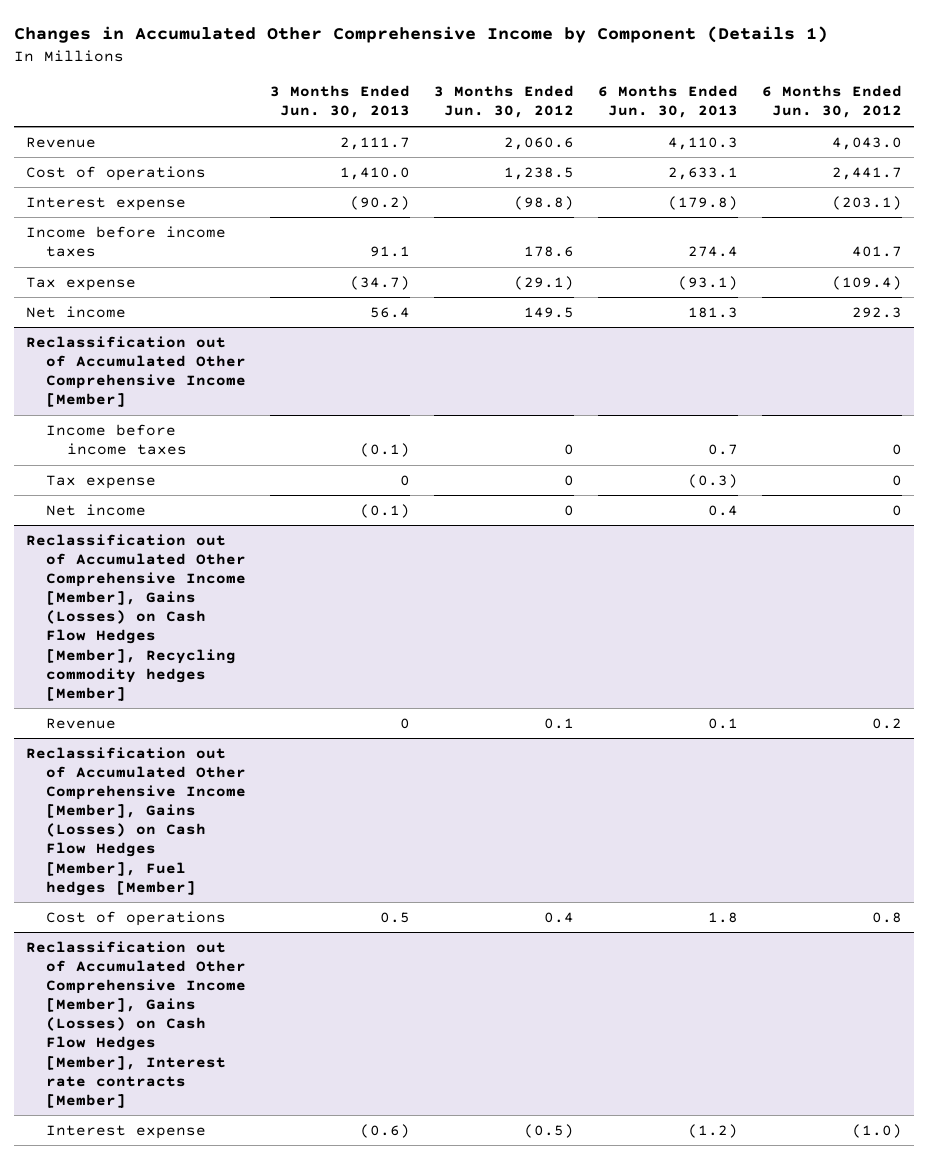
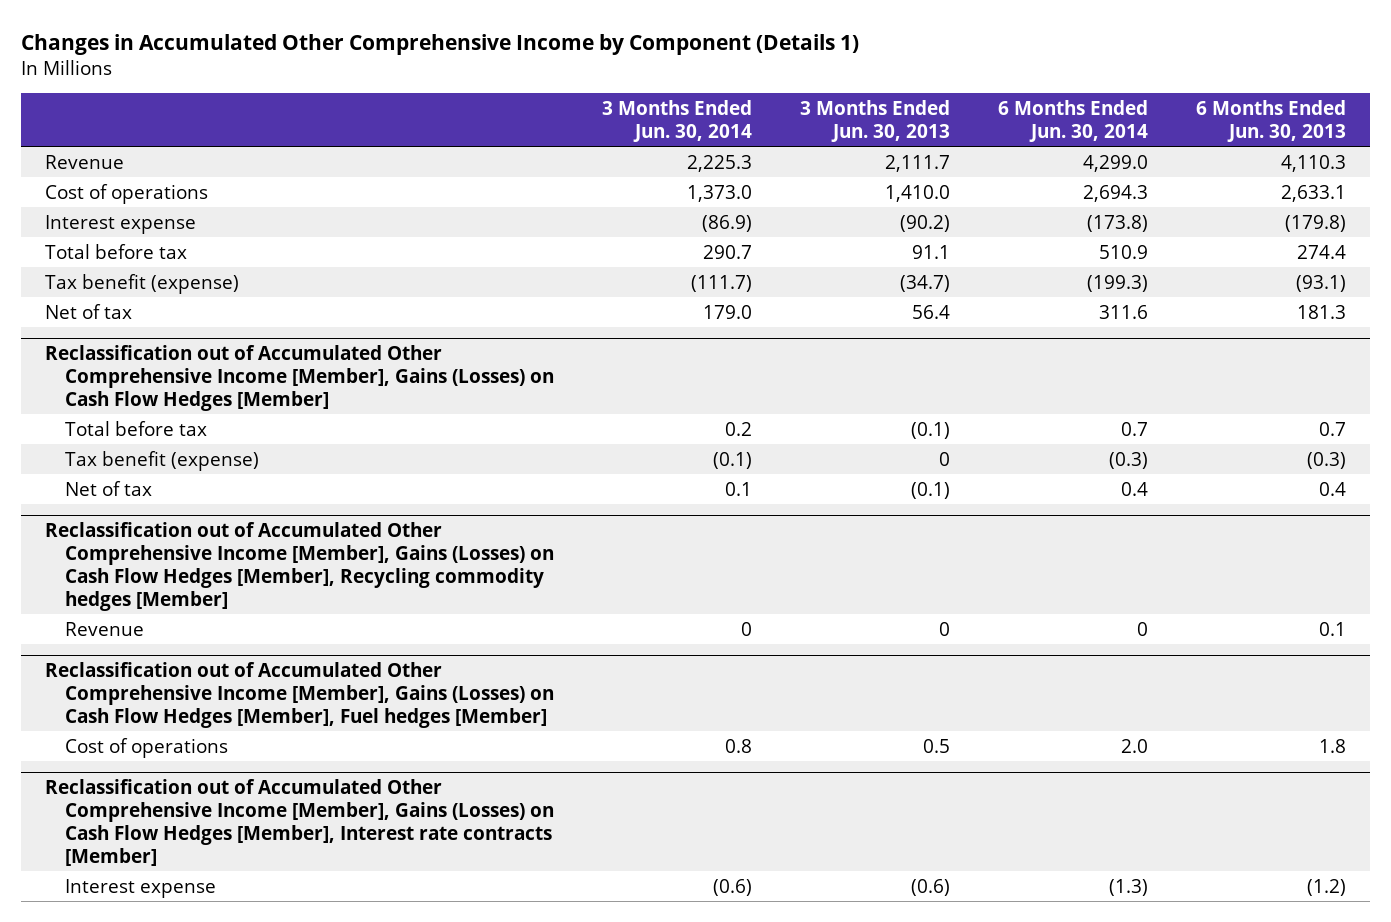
- | 3 Months Ended Jun. 30, 2013 | 3 Months Ended Jun. 30, 2012 | 6 Months Ended Jun. 30, 2013 | 6 Months Ended Jun. 30, 2012
+ | 3 Months Ended Jun. 30, 2014 | 3 Months Ended Jun. 30, 2013 | 6 Months Ended Jun. 30, 2014 | 6 Months Ended Jun. 30, 2013
- Income before income taxes | 91.1 | 178.6 | 274.4 | 401.7
- Tax expense | (34.7) | (29.1) | (93.1) | (109.4)
- Net income | 56.4 | 149.5 | 181.3 | 292.3
- Reclassification out of Accumulated Other Comprehensive Income [Member]
- Income before income taxes | (0.1) | 0 | 0.7 | 0
- Tax expense | 0 | 0 | (0.3) | 0
- Net income | (0.1) | 0 | 0.4 | 0
+ Total before tax | 290.7 | 91.1 | 510.9 | 274.4
+ Tax benefit (expense) | (111.7) | (34.7) | (199.3) | (93.1)
+ Net of tax | 179.0 | 56.4 | 311.6 | 181.3
+ Reclassification out of Accumulated Other Comprehensive Income [Member], Gains (Losses) on Cash Flow Hedges [Member]
+ Total before tax | 0.2 | (0.1) | 0.7 | 0.7
+ Tax benefit (expense) | (0.1) | 0 | (0.3) | (0.3)
+ Net of tax | 0.1 | (0.1) | 0.4 | 0.4

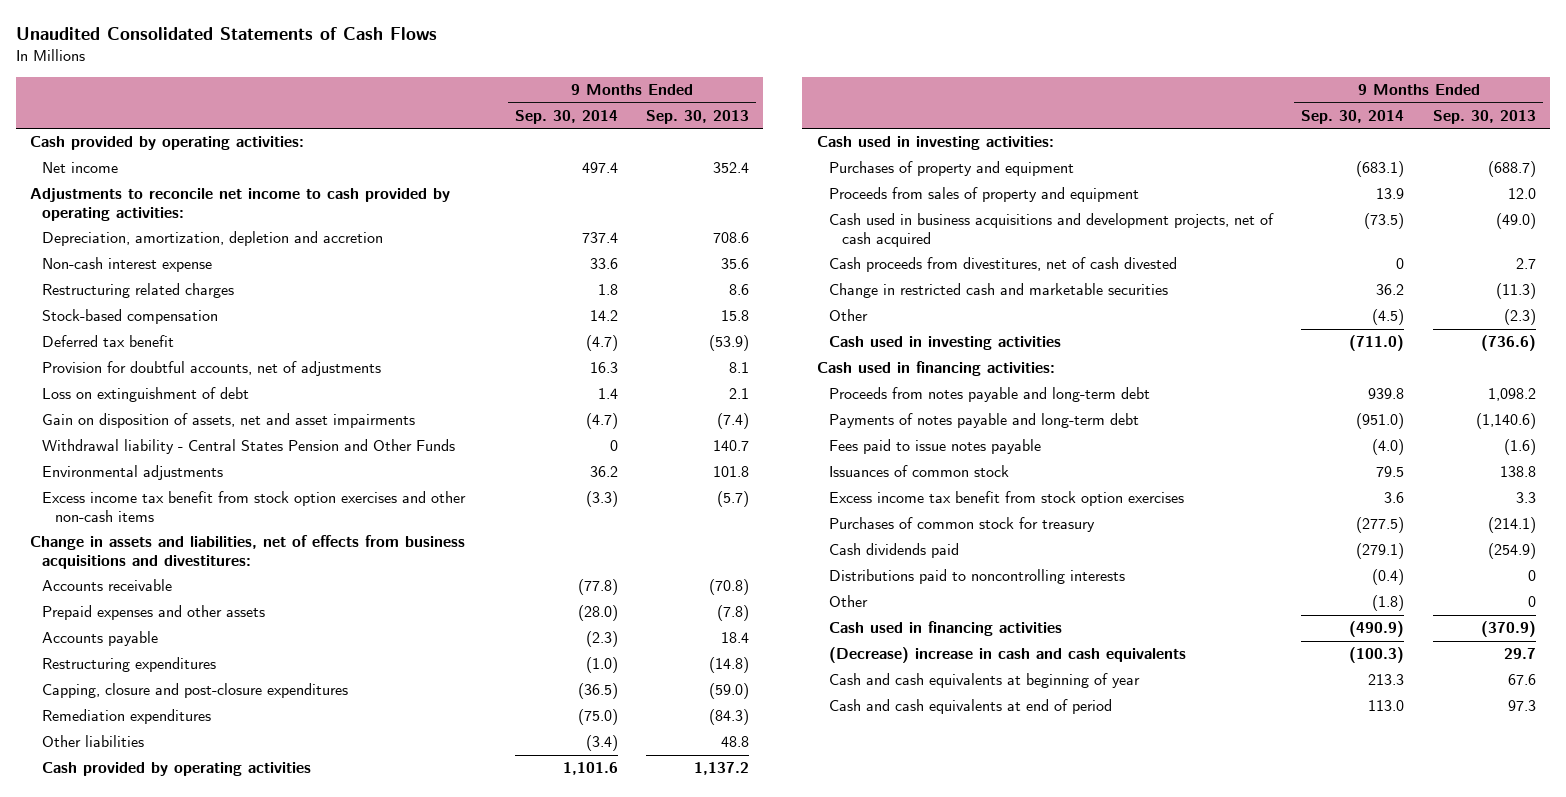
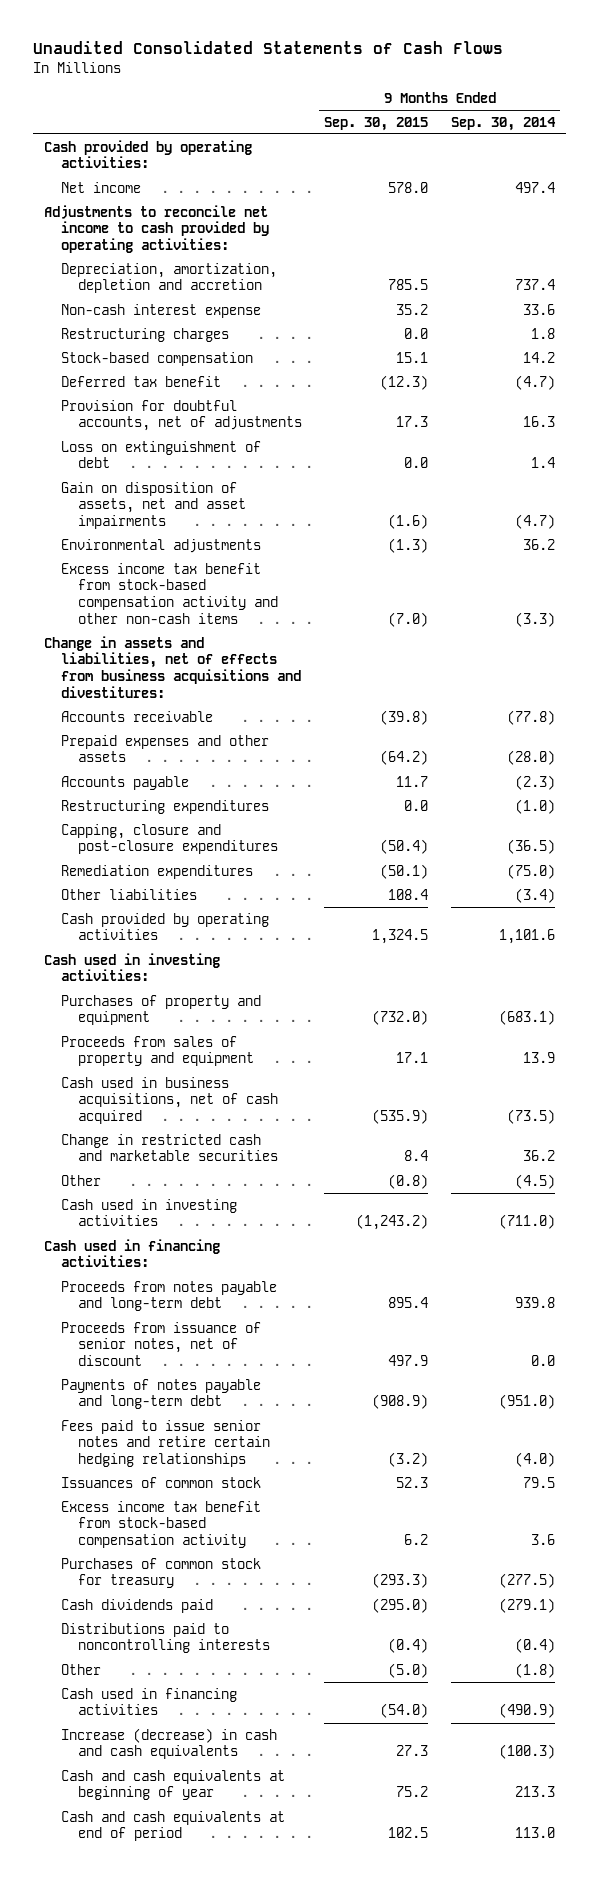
- | 9 Months Ended Sep. 30, 2014 | 9 Months Ended Sep. 30, 2013
+ | 9 Months Ended Sep. 30, 2015 | 9 Months Ended Sep. 30, 2014
- Restructuring related charges | 1.8 | 8.6
+ Restructuring charges | 0.0 | 1.8
- Withdrawal liability - Central States Pension and Other Funds | 0 | 140.7
- Excess income tax benefit from stock option exercises and other non-cash items | (3.3) | (5.7)
+ Excess income tax benefit from stock-based compensation activity and other non-cash items | (7.0) | (3.3)
- Cash used in business acquisitions and development projects, net of cash acquired | (73.5) | (49.0)
- Cash proceeds from divestitures, net of cash divested | 0 | 2.7
+ Cash used in business acquisitions, net of cash acquired | (535.9) | (73.5)
+ Proceeds from issuance of senior notes, net of discount | 497.9 | 0.0
- Fees paid to issue notes payable | (4.0) | (1.6)
+ Fees paid to issue senior notes and retire certain hedging relationships | (3.2) | (4.0)
- Excess income tax benefit from stock option exercises | 3.6 | 3.3
+ Excess income tax benefit from stock-based compensation activity | 6.2 | 3.6
- (Decrease) increase in cash and cash equivalents | (100.3) | 29.7
+ Increase (decrease) in cash and cash equivalents | 27.3 | (100.3)

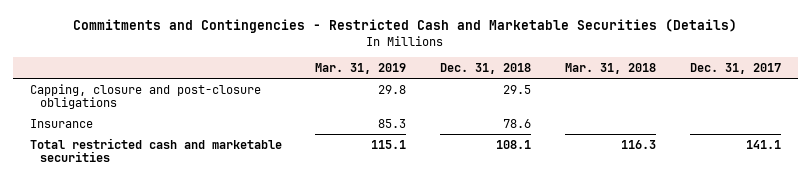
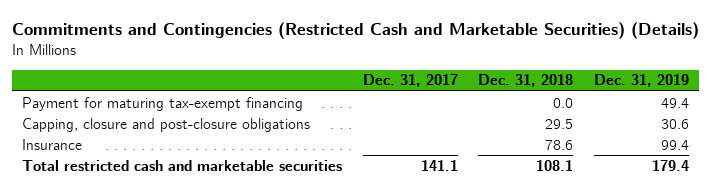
- Commitments and Contingencies - Restricted Cash and Marketable Securities (Details)
+ Commitments and Contingencies (Restricted Cash and Marketable Securities) (Details)
- | Mar. 31, 2019 | Dec. 31, 2018 | Mar. 31, 2018 | Dec. 31, 2017
+ | Dec. 31, 2017 | Dec. 31, 2018 | Dec. 31, 2019
+ Payment for maturing tax-exempt financing | | 0.0 | 49.4

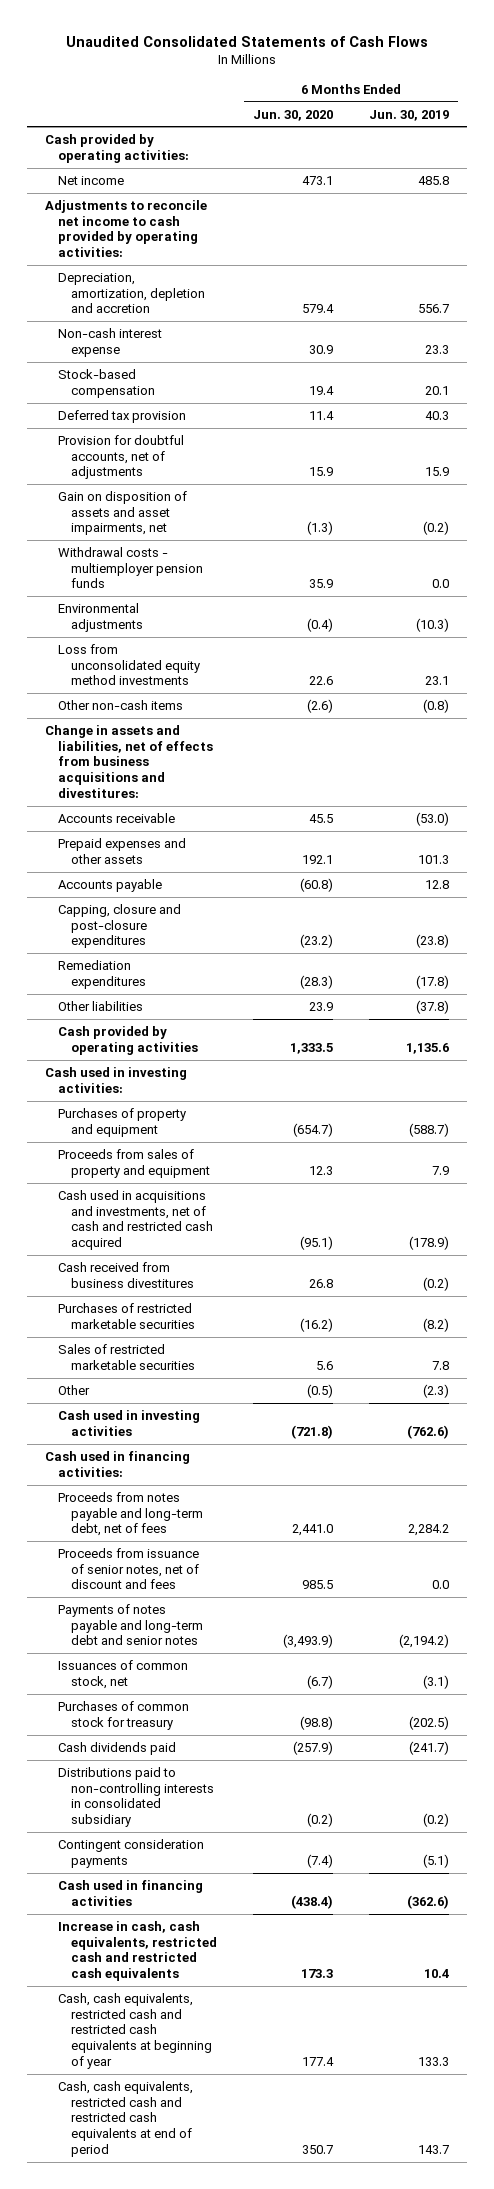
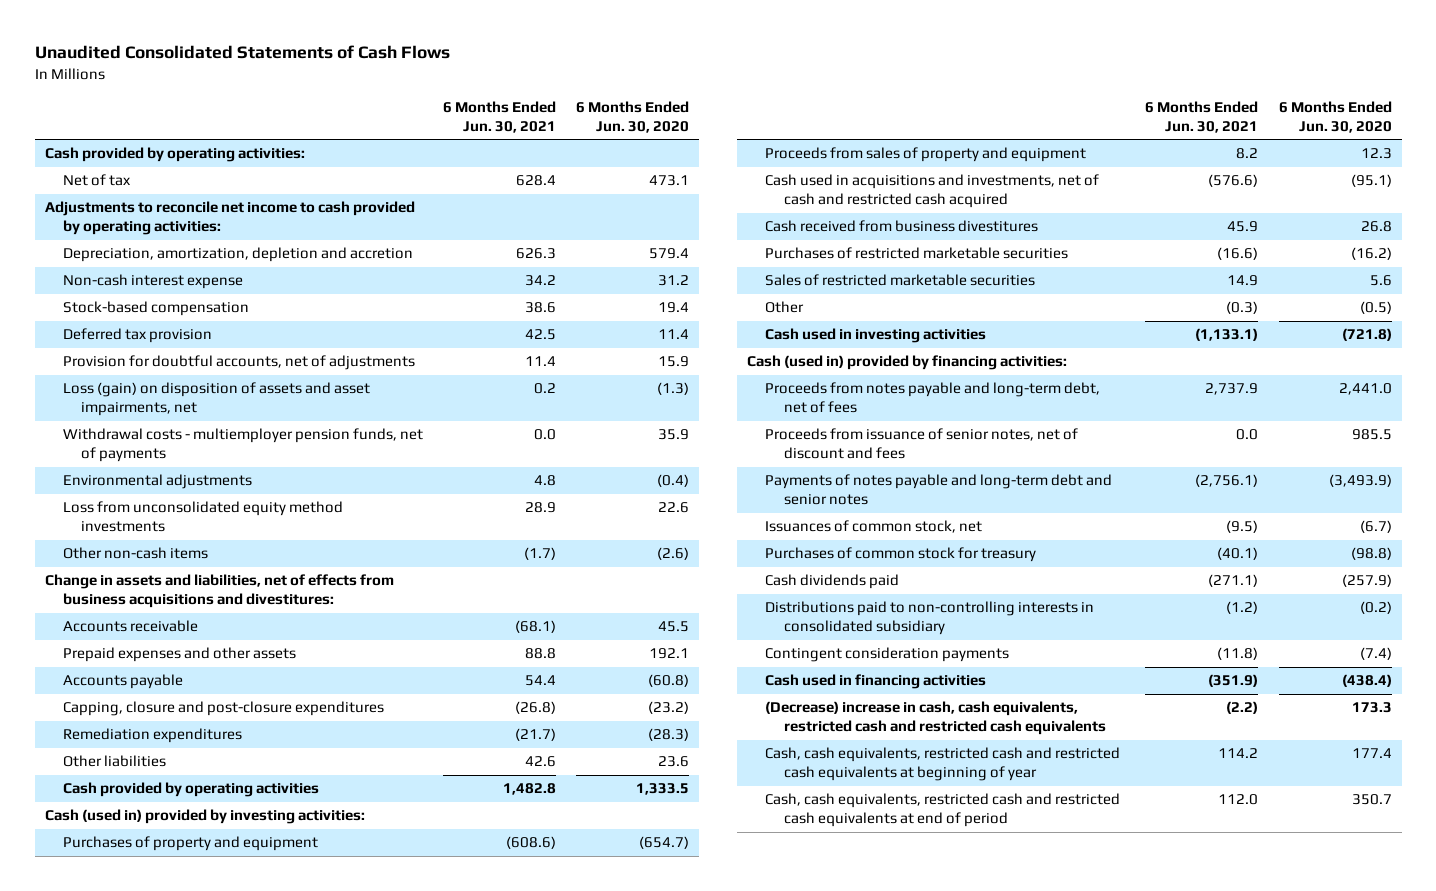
- | 6 Months Ended Jun. 30, 2020 | 6 Months Ended Jun. 30, 2019
+ | 6 Months Ended Jun. 30, 2021 | 6 Months Ended Jun. 30, 2020
- Net income | 473.1 | 485.8
+ Net of tax | 628.4 | 473.1
- Non-cash interest expense | 30.9 | 23.3
+ Non-cash interest expense | 34.2 | 31.2
- Gain on disposition of assets and asset impairments, net | (1.3) | (0.2)
- Withdrawal costs - multiemployer pension funds | 35.9 | 0.0
+ Loss (gain) on disposition of assets and asset impairments, net | 0.2 | (1.3)
+ Withdrawal costs - multiemployer pension funds, net of payments | 0.0 | 35.9
- Other liabilities | 23.9 | (37.8)
+ Other liabilities | 42.6 | 23.6
- Cash used in investing activities:
+ Cash (used in) provided by investing activities:
- Cash used in financing activities:
+ Cash (used in) provided by financing activities:
- Increase in cash, cash equivalents, restricted cash and restricted cash equivalents | 173.3 | 10.4
+ (Decrease) increase in cash, cash equivalents, restricted cash and restricted cash equivalents | (2.2) | 173.3

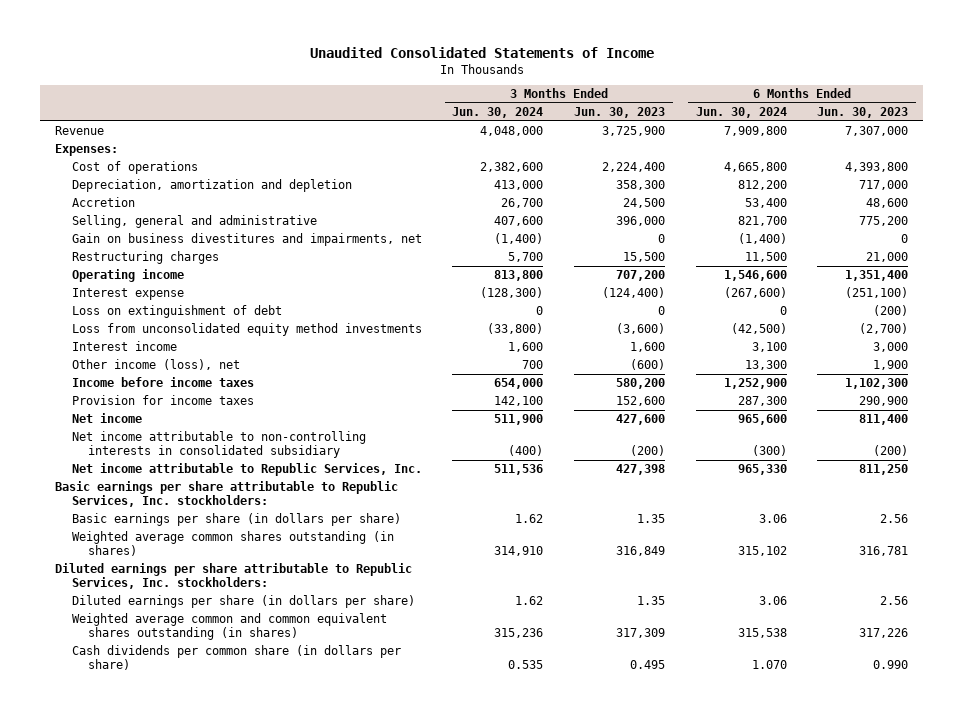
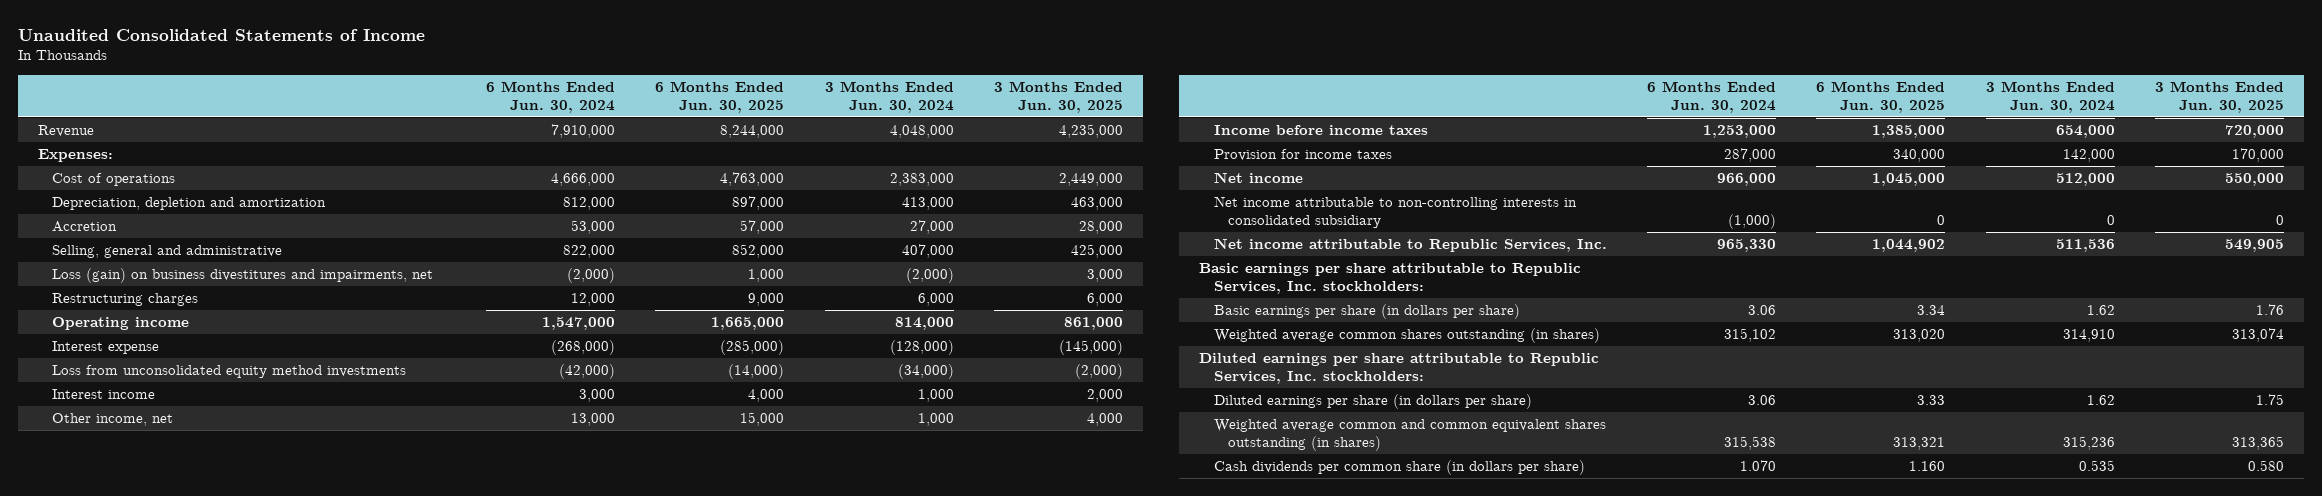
- | 3 Months Ended Jun. 30, 2024 | 3 Months Ended Jun. 30, 2023 | 6 Months Ended Jun. 30, 2024 | 6 Months Ended Jun. 30, 2023
+ | 6 Months Ended Jun. 30, 2024 | 6 Months Ended Jun. 30, 2025 | 3 Months Ended Jun. 30, 2024 | 3 Months Ended Jun. 30, 2025
- Revenue | 4,048,000 | 3,725,900 | 7,909,800 | 7,307,000
+ Revenue | 7,910,000 | 8,244,000 | 4,048,000 | 4,235,000
- Cost of operations | 2,382,600 | 2,224,400 | 4,665,800 | 4,393,800
- Depreciation, amortization and depletion | 413,000 | 358,300 | 812,200 | 717,000
- Accretion | 26,700 | 24,500 | 53,400 | 48,600
- Selling, general and administrative | 407,600 | 396,000 | 821,700 | 775,200
- Gain on business divestitures and impairments, net | (1,400) | 0 | (1,400) | 0
- Restructuring charges | 5,700 | 15,500 | 11,500 | 21,000
- Operating income | 813,800 | 707,200 | 1,546,600 | 1,351,400
- Interest expense | (128,300) | (124,400) | (267,600) | (251,100)
- Loss on extinguishment of debt | 0 | 0 | 0 | (200)
- Loss from unconsolidated equity method investments | (33,800) | (3,600) | (42,500) | (2,700)
- Interest income | 1,600 | 1,600 | 3,100 | 3,000
- Other income (loss), net | 700 | (600) | 13,300 | 1,900
- Income before income taxes | 654,000 | 580,200 | 1,252,900 | 1,102,300
- Provision for income taxes | 142,100 | 152,600 | 287,300 | 290,900
- Net income | 511,900 | 427,600 | 965,600 | 811,400
- Net income attributable to non-controlling interests in consolidated subsidiary | (400) | (200) | (300) | (200)
+ Cost of operations | 4,666,000 | 4,763,000 | 2,383,000 | 2,449,000
+ Depreciation, depletion and amortization | 812,000 | 897,000 | 413,000 | 463,000
+ Accretion | 53,000 | 57,000 | 27,000 | 28,000
+ Selling, general and administrative | 822,000 | 852,000 | 407,000 | 425,000
+ Loss (gain) on business divestitures and impairments, net | (2,000) | 1,000 | (2,000) | 3,000
+ Restructuring charges | 12,000 | 9,000 | 6,000 | 6,000
+ Operating income | 1,547,000 | 1,665,000 | 814,000 | 861,000
+ Interest expense | (268,000) | (285,000) | (128,000) | (145,000)
+ Loss from unconsolidated equity method investments | (42,000) | (14,000) | (34,000) | (2,000)
+ Interest income | 3,000 | 4,000 | 1,000 | 2,000
+ Other income, net | 13,000 | 15,000 | 1,000 | 4,000
+ Income before income taxes | 1,253,000 | 1,385,000 | 654,000 | 720,000
+ Provision for income taxes | 287,000 | 340,000 | 142,000 | 170,000
+ Net income | 966,000 | 1,045,000 | 512,000 | 550,000
+ Net income attributable to non-controlling interests in consolidated subsidiary | (1,000) | 0 | 0 | 0

